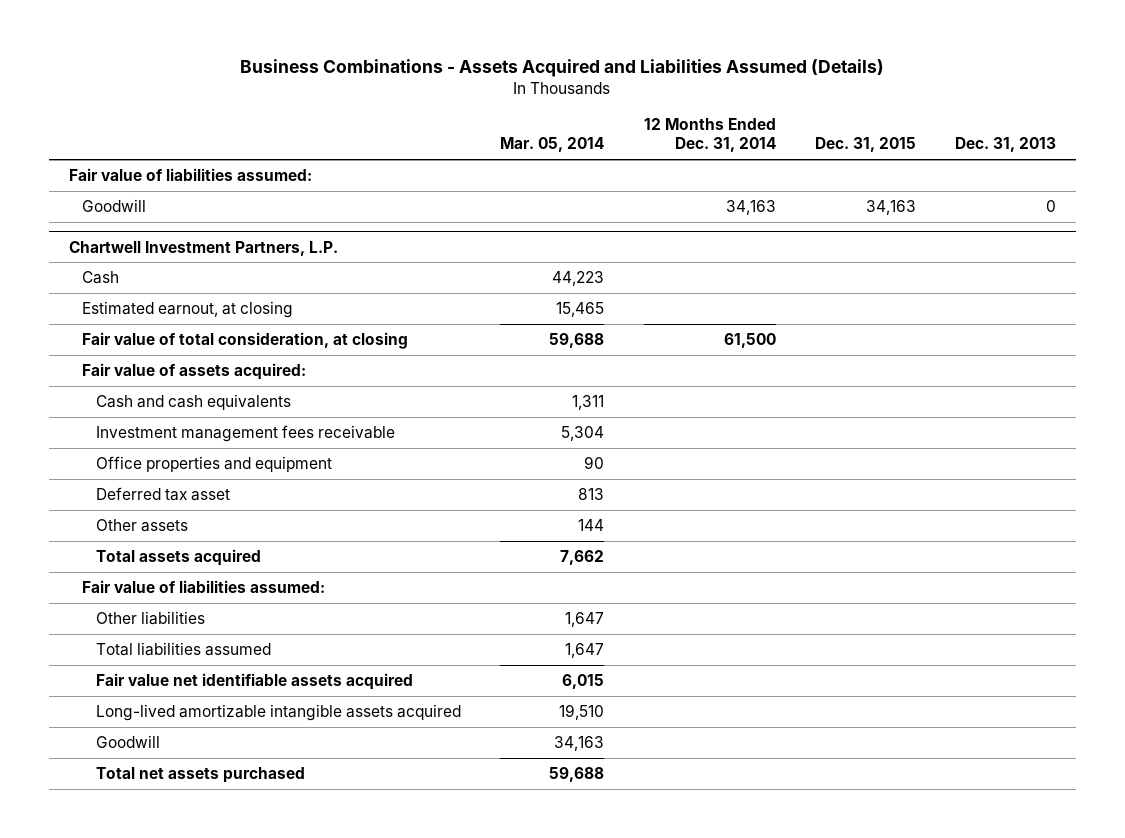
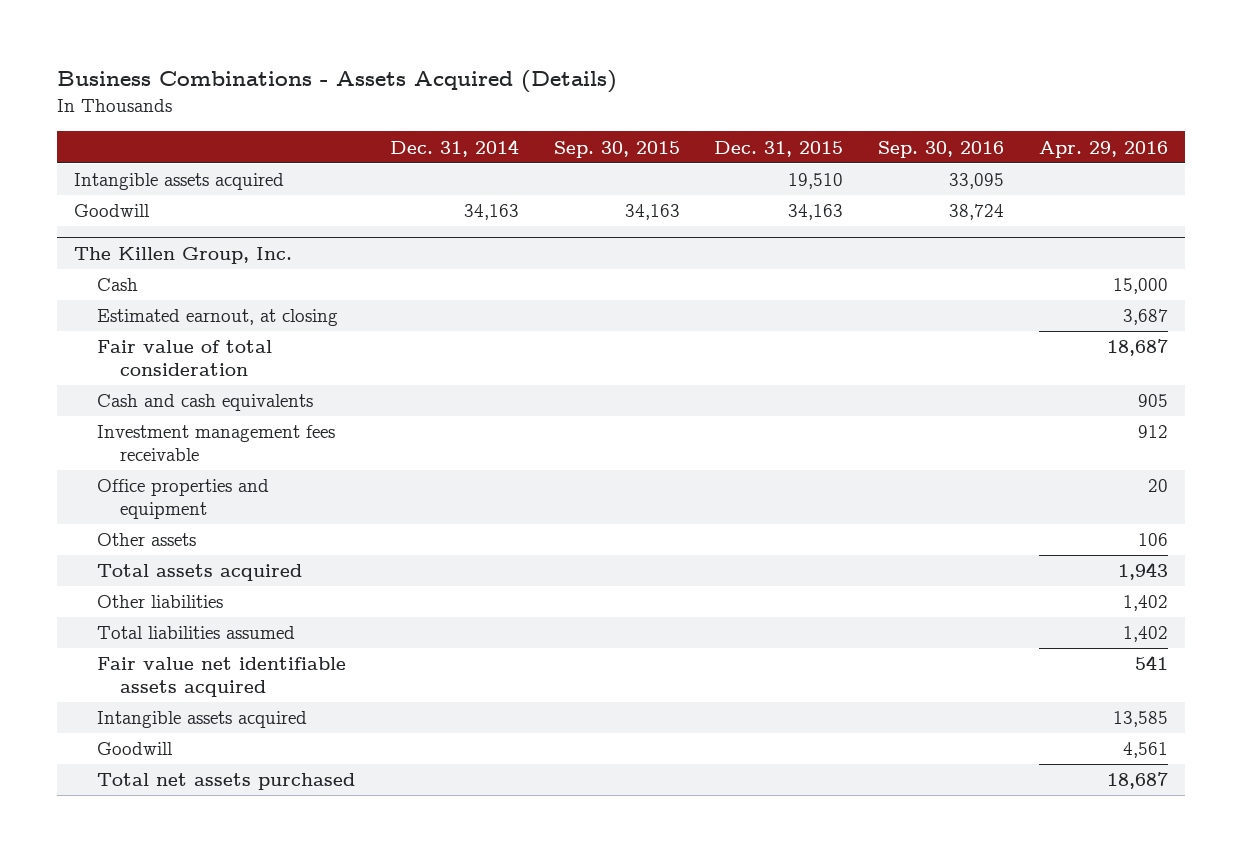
- Business Combinations - Assets Acquired and Liabilities Assumed (Details)
+ Business Combinations - Assets Acquired (Details)
- | Mar. 05, 2014 | 12 Months Ended Dec. 31, 2014 | Dec. 31, 2015 | Dec. 31, 2013
+ | Dec. 31, 2014 | Sep. 30, 2015 | Dec. 31, 2015 | Sep. 30, 2016 | Apr. 29, 2016
- Fair value of liabilities assumed:
+ Intangible assets acquired | | | 19,510 | 33,095 |
- Chartwell Investment Partners, L.P.
- Cash | 44,223 | | |
- Estimated earnout, at closing | 15,465 | | |
- Fair value of total consideration, at closing | 59,688 | 61,500 | |
- Fair value of assets acquired:
- Cash and cash equivalents | 1,311 | | |
- Investment management fees receivable | 5,304 | | |
- Office properties and equipment | 90 | | |
- Deferred tax asset | 813 | | |
- Other assets | 144 | | |
- Total assets acquired | 7,662 | | |
- Fair value of liabilities assumed:
- Other liabilities | 1,647 | | |
- Total liabilities assumed | 1,647 | | |
- Fair value net identifiable assets acquired | 6,015 | | |
- Long-lived amortizable intangible assets acquired | 19,510 | | |
- Goodwill | 34,163 | | |
- Total net assets purchased | 59,688 | | |
+ The Killen Group, Inc.
+ Cash | | | | | 15,000
+ Estimated earnout, at closing | | | | | 3,687
+ Fair value of total consideration | | | | | 18,687
+ Cash and cash equivalents | | | | | 905
+ Investment management fees receivable | | | | | 912
+ Office properties and equipment | | | | | 20
+ Other assets | | | | | 106
+ Total assets acquired | | | | | 1,943
+ Other liabilities | | | | | 1,402
+ Total liabilities assumed | | | | | 1,402
+ Fair value net identifiable assets acquired | | | | | 541
+ Intangible assets acquired | | | | | 13,585
+ Goodwill | | | | | 4,561
+ Total net assets purchased | | | | | 18,687

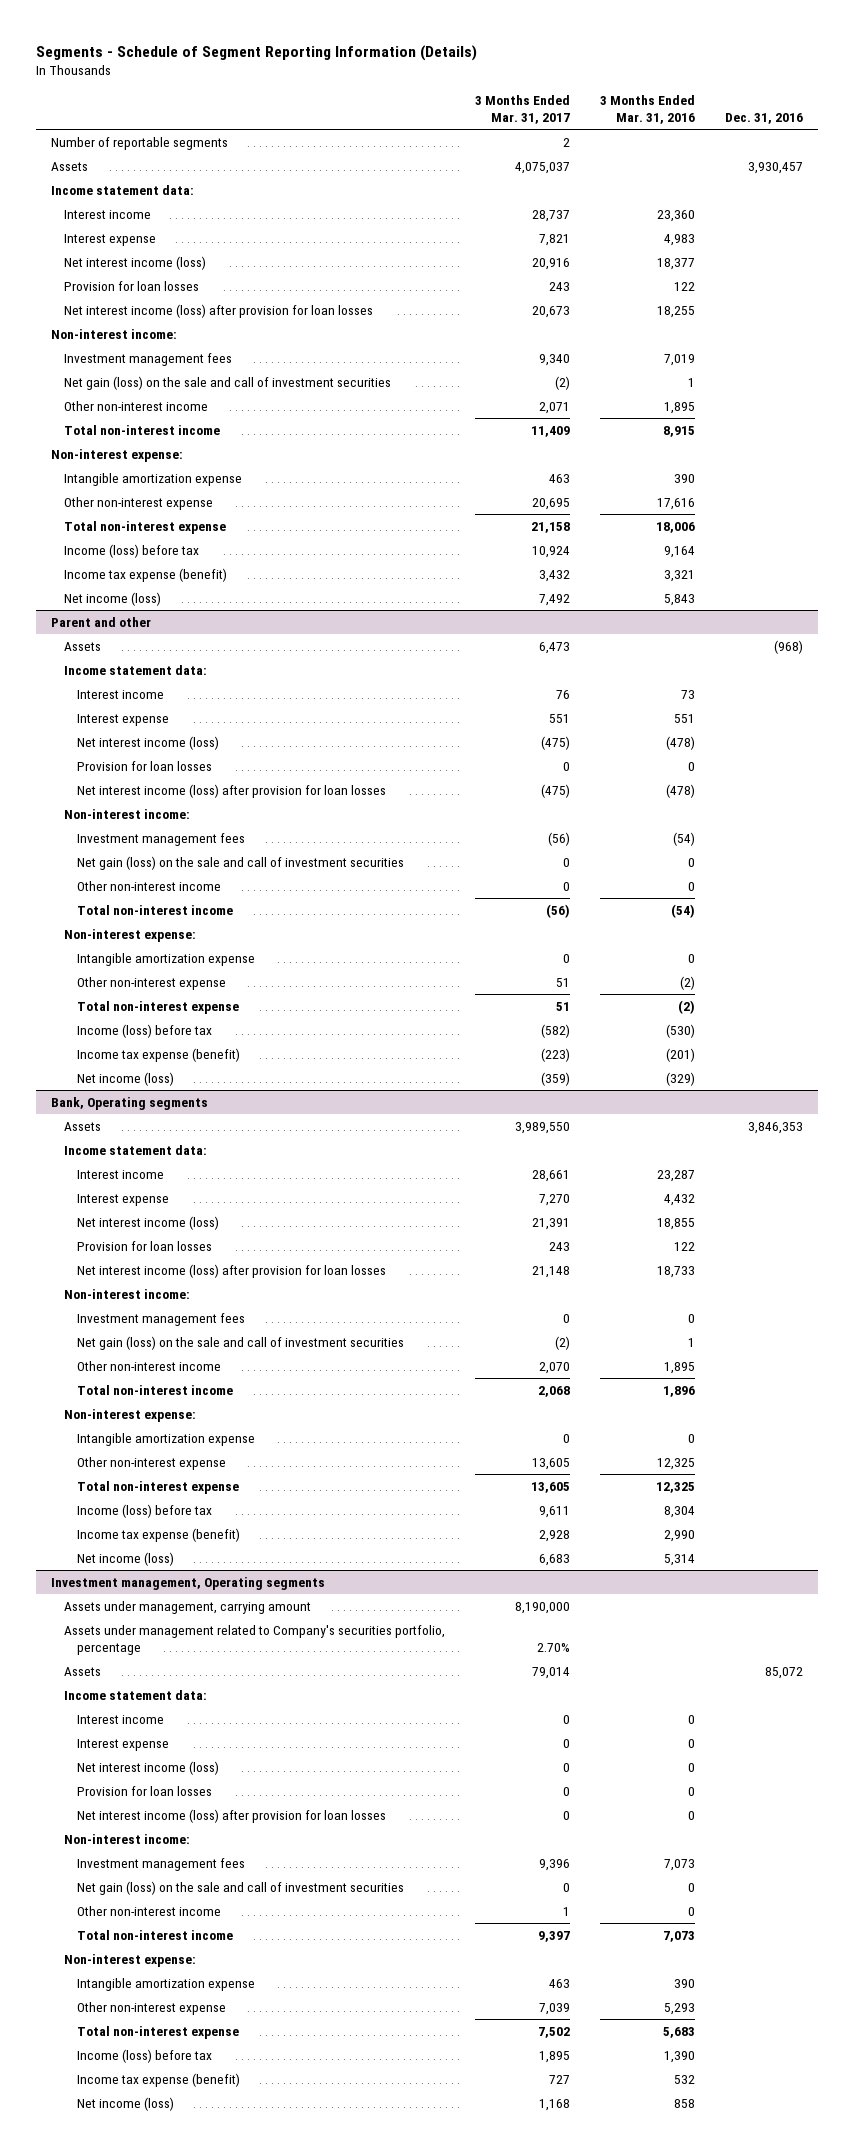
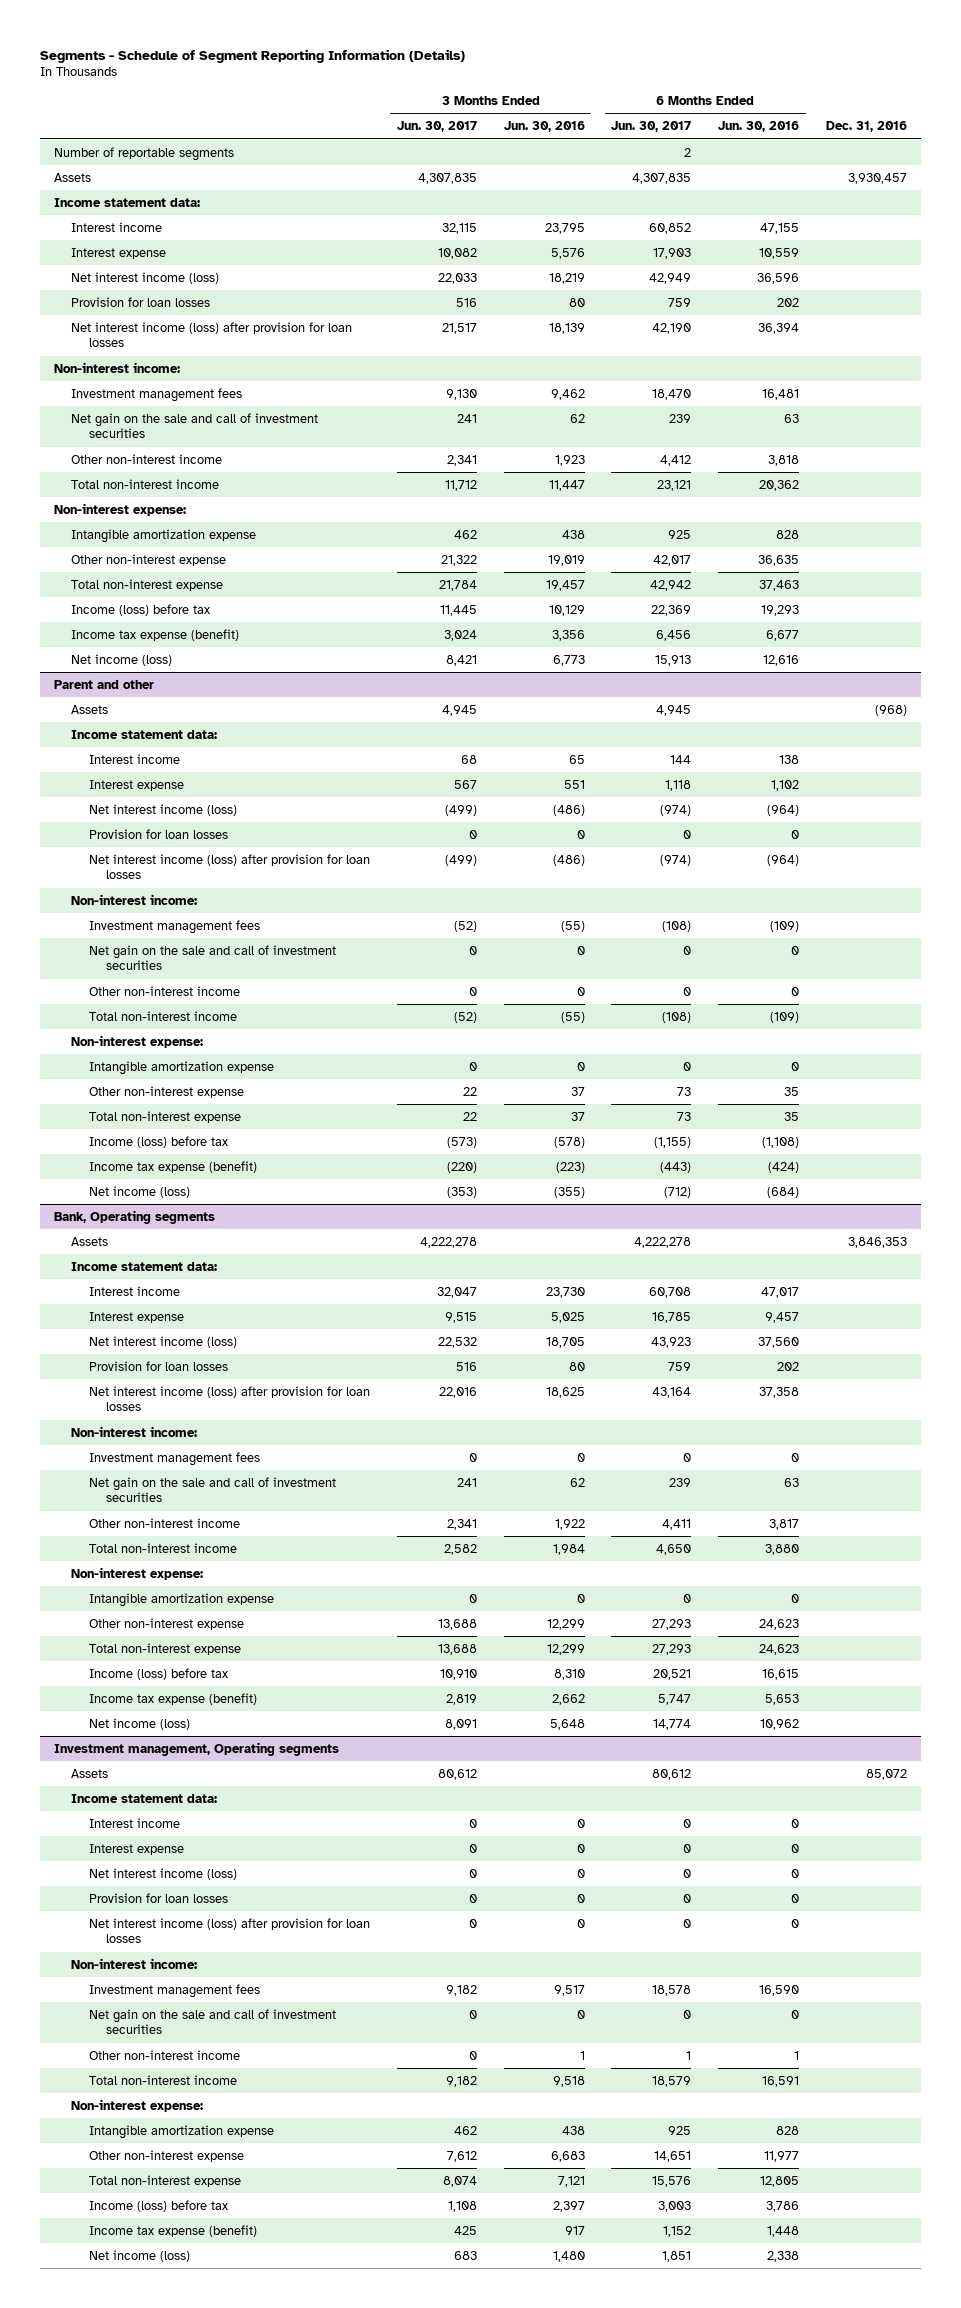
- | 3 Months Ended Mar. 31, 2017 | 3 Months Ended Mar. 31, 2016 | Dec. 31, 2016
+ | 3 Months Ended Jun. 30, 2017 | 3 Months Ended Jun. 30, 2016 | 6 Months Ended Jun. 30, 2017 | 6 Months Ended Jun. 30, 2016 | Dec. 31, 2016
- Net gain (loss) on the sale and call of investment securities | (2) | 1 |
+ Net gain on the sale and call of investment securities | 241 | 62 | 239 | 63 |
@ Parent and other
- Net gain (loss) on the sale and call of investment securities | 0 | 0 |
+ Net gain on the sale and call of investment securities | 0 | 0 | 0 | 0 |
@ Bank, Operating segments
- Net gain (loss) on the sale and call of investment securities | (2) | 1 |
+ Net gain on the sale and call of investment securities | 241 | 62 | 239 | 63 |
@ Investment management, Operating segments
- Assets under management, carrying amount | 8,190,000 | |
- Assets under management related to Company's securities portfolio, percentage | 2.70% | |
- Net gain (loss) on the sale and call of investment securities | 0 | 0 |
+ Net gain on the sale and call of investment securities | 0 | 0 | 0 | 0 |

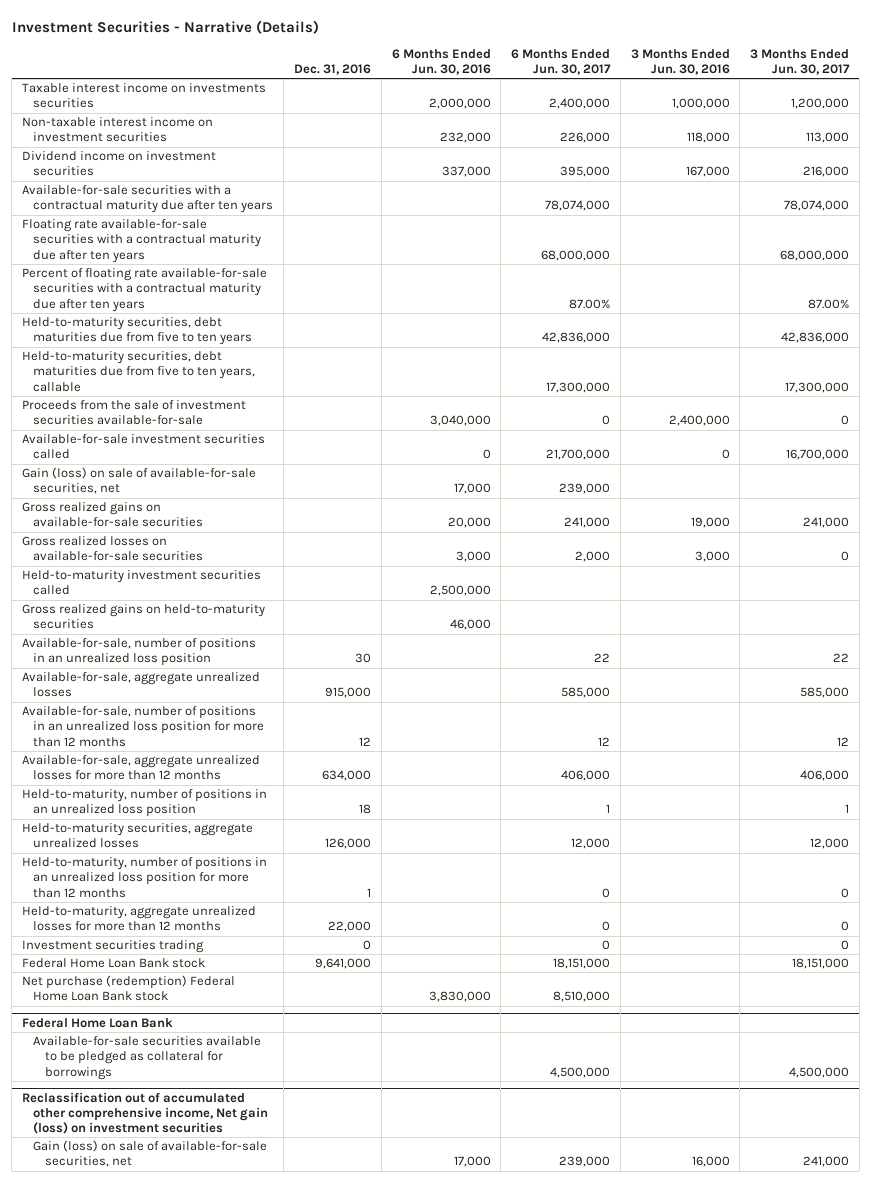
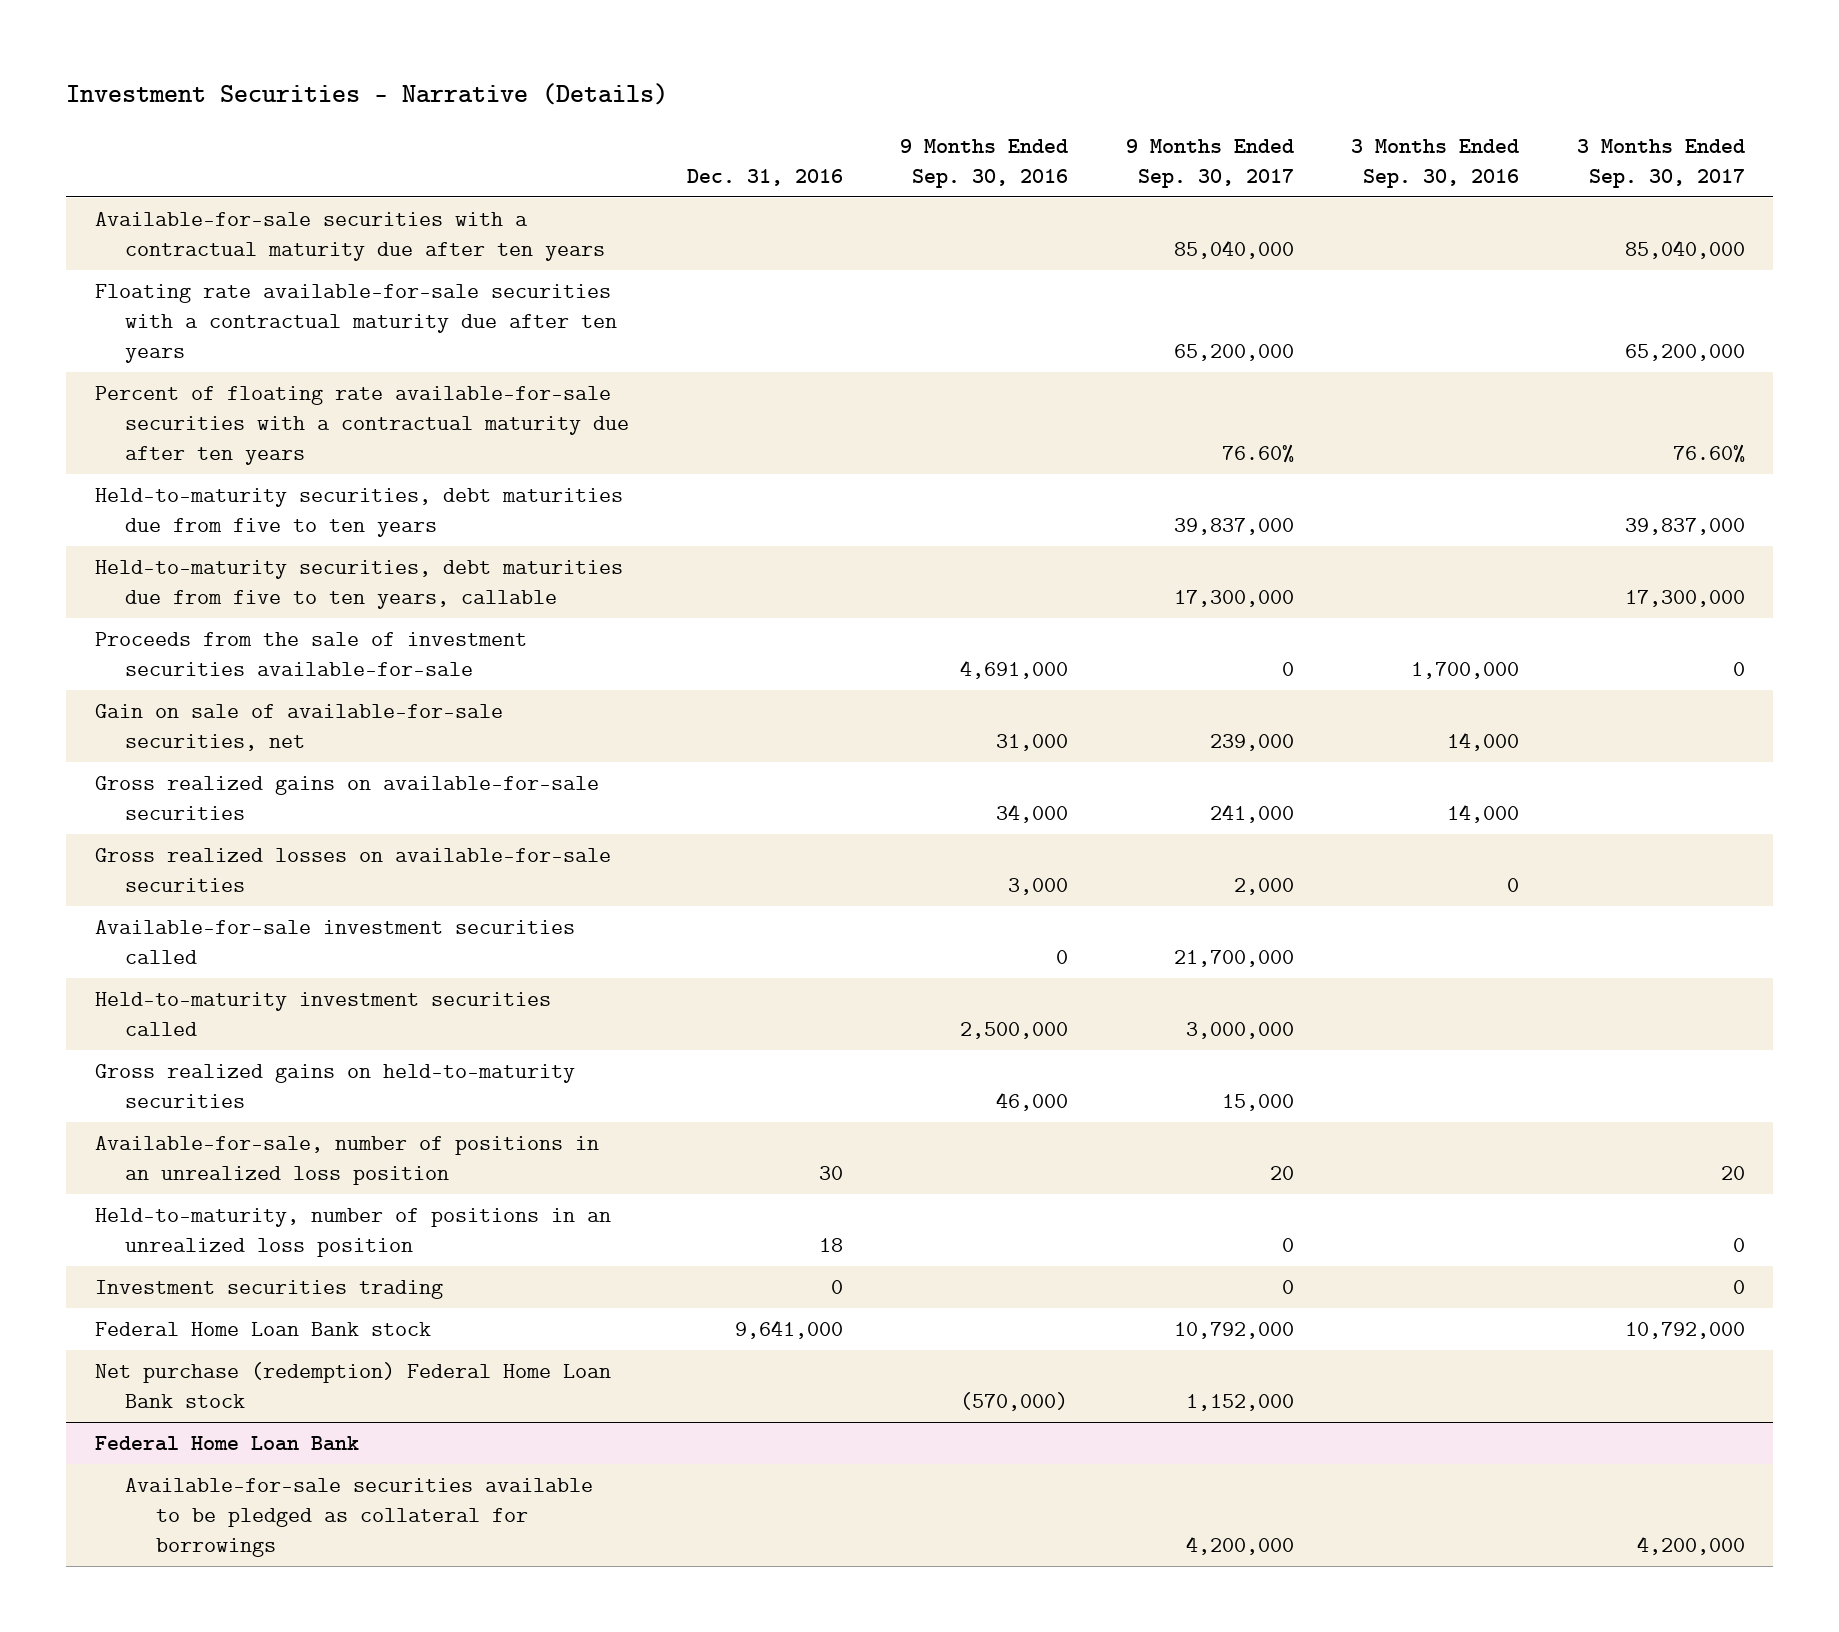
- | Dec. 31, 2016 | 6 Months Ended Jun. 30, 2016 | 6 Months Ended Jun. 30, 2017 | 3 Months Ended Jun. 30, 2016 | 3 Months Ended Jun. 30, 2017
+ | Dec. 31, 2016 | 9 Months Ended Sep. 30, 2016 | 9 Months Ended Sep. 30, 2017 | 3 Months Ended Sep. 30, 2016 | 3 Months Ended Sep. 30, 2017
- Taxable interest income on investments securities | | 2,000,000 | 2,400,000 | 1,000,000 | 1,200,000
- Non-taxable interest income on investment securities | | 232,000 | 226,000 | 118,000 | 113,000
- Dividend income on investment securities | | 337,000 | 395,000 | 167,000 | 216,000
- Gain (loss) on sale of available-for-sale securities, net | | 17,000 | 239,000 | |
+ Gain on sale of available-for-sale securities, net | | 31,000 | 239,000 | 14,000 |
moved down: Available-for-sale investment securities called | | 0 | 21,700,000 | |
- Available-for-sale, aggregate unrealized losses | 915,000 | | 585,000 | | 585,000
- Available-for-sale, number of positions in an unrealized loss position for more than 12 months | 12 | | 12 | | 12
- Available-for-sale, aggregate unrealized losses for more than 12 months | 634,000 | | 406,000 | | 406,000
- Held-to-maturity securities, aggregate unrealized losses | 126,000 | | 12,000 | | 12,000
- Held-to-maturity, number of positions in an unrealized loss position for more than 12 months | 1 | | 0 | | 0
- Held-to-maturity, aggregate unrealized losses for more than 12 months | 22,000 | | 0 | | 0
- Reclassification out of accumulated other comprehensive income, Net gain (loss) on investment securities
- Gain (loss) on sale of available-for-sale securities, net | | 17,000 | 239,000 | 16,000 | 241,000

